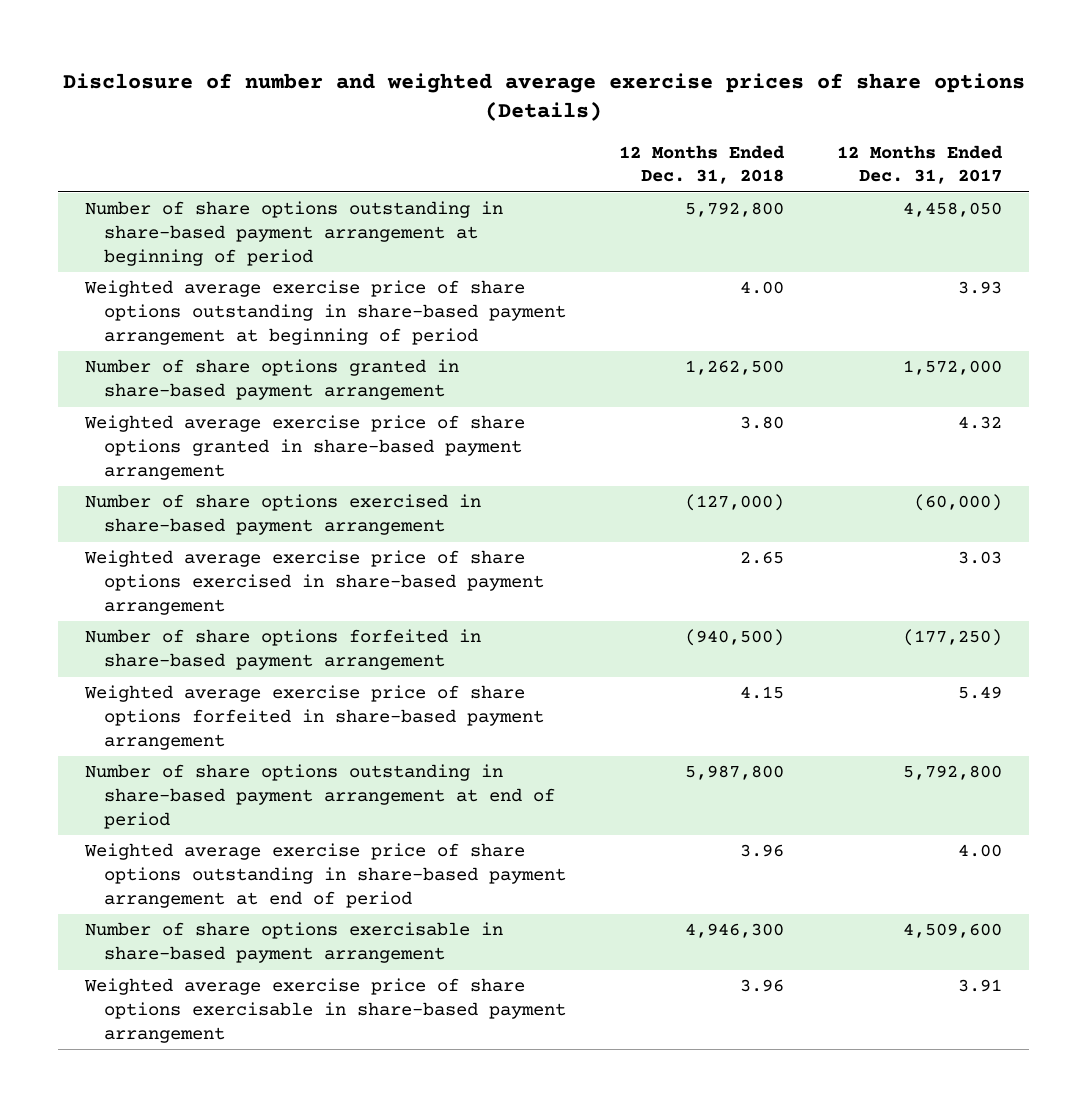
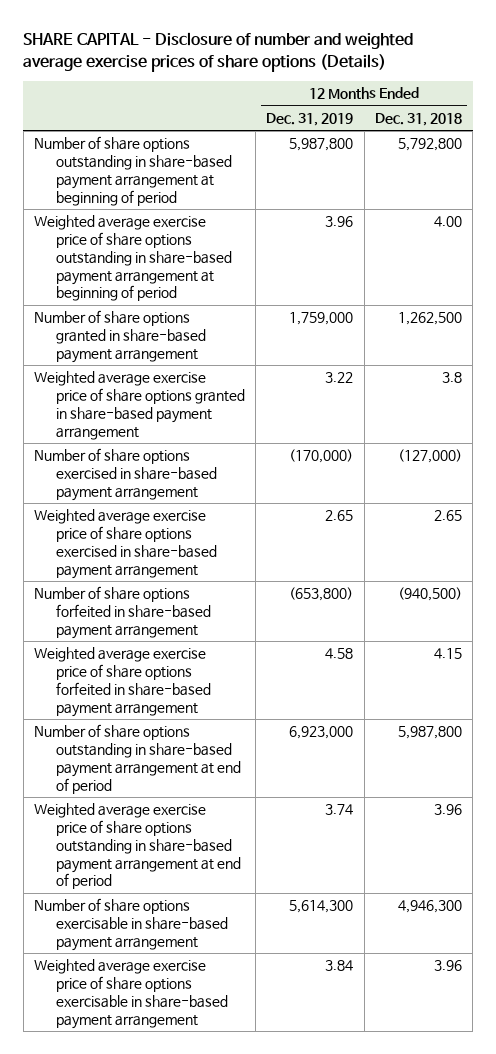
- Disclosure of number and weighted average exercise prices of share options (Details)
+ SHARE CAPITAL - Disclosure of number and weighted average exercise prices of share options (Details)
- | 12 Months Ended Dec. 31, 2018 | 12 Months Ended Dec. 31, 2017
+ | 12 Months Ended Dec. 31, 2019 | 12 Months Ended Dec. 31, 2018
- Weighted average exercise price of share options granted in share-based payment arrangement | 3.80 | 4.32
+ Weighted average exercise price of share options granted in share-based payment arrangement | 3.22 | 3.8

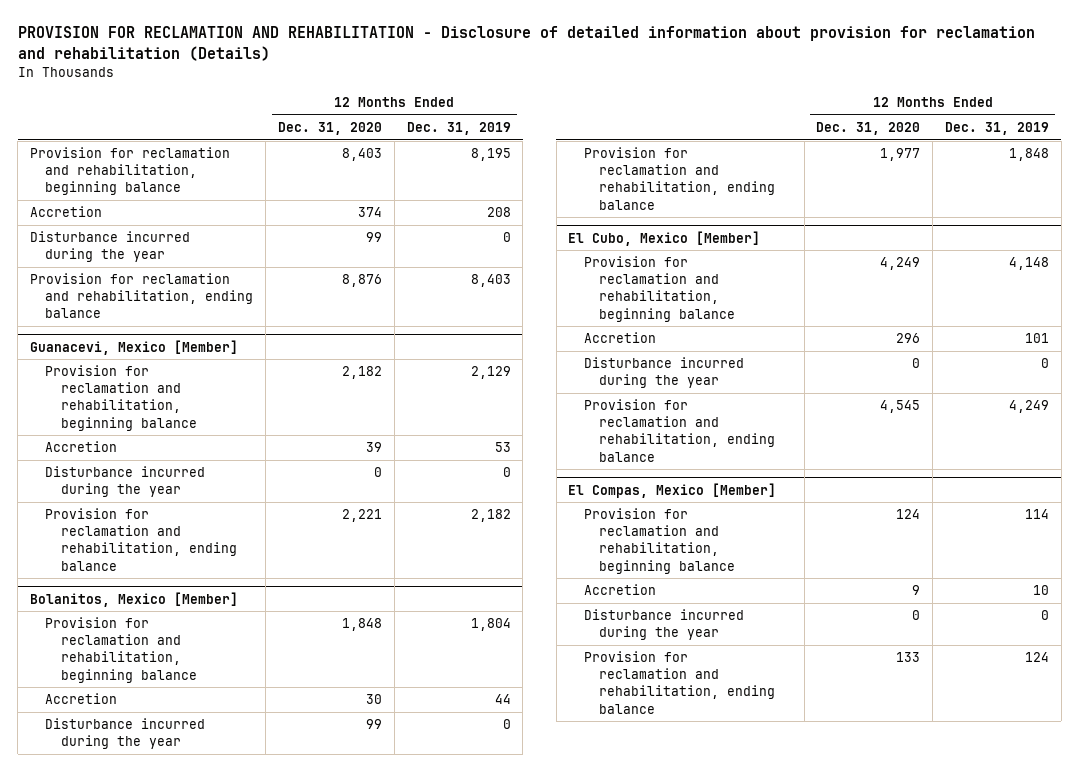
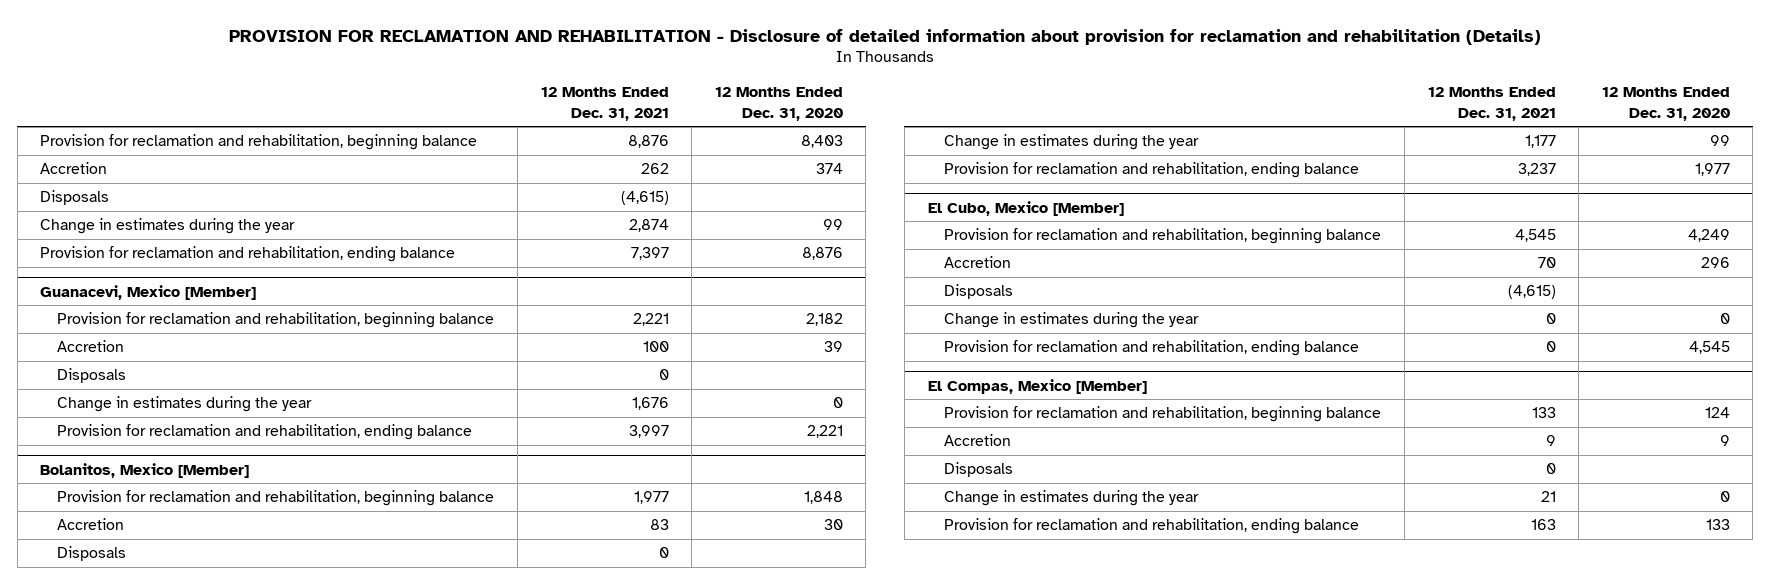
- | 12 Months Ended Dec. 31, 2020 | 12 Months Ended Dec. 31, 2019
+ | 12 Months Ended Dec. 31, 2021 | 12 Months Ended Dec. 31, 2020
- Disturbance incurred during the year | 99 | 0
+ Disposals | (4,615) |
+ Change in estimates during the year | 2,874 | 99
@ Guanacevi, Mexico [Member]
- Disturbance incurred during the year | 0 | 0
+ Disposals | 0 |
+ Change in estimates during the year | 1,676 | 0
@ Bolanitos, Mexico [Member]
- Disturbance incurred during the year | 99 | 0
+ Disposals | 0 |
+ Change in estimates during the year | 1,177 | 99
@ El Cubo, Mexico [Member]
- Disturbance incurred during the year | 0 | 0
+ Disposals | (4,615) |
+ Change in estimates during the year | 0 | 0
@ El Compas, Mexico [Member]
- Disturbance incurred during the year | 0 | 0
+ Disposals | 0 |
+ Change in estimates during the year | 21 | 0

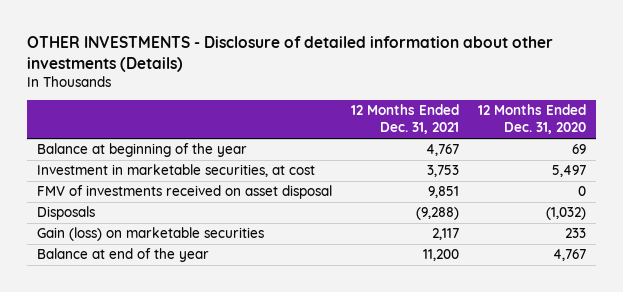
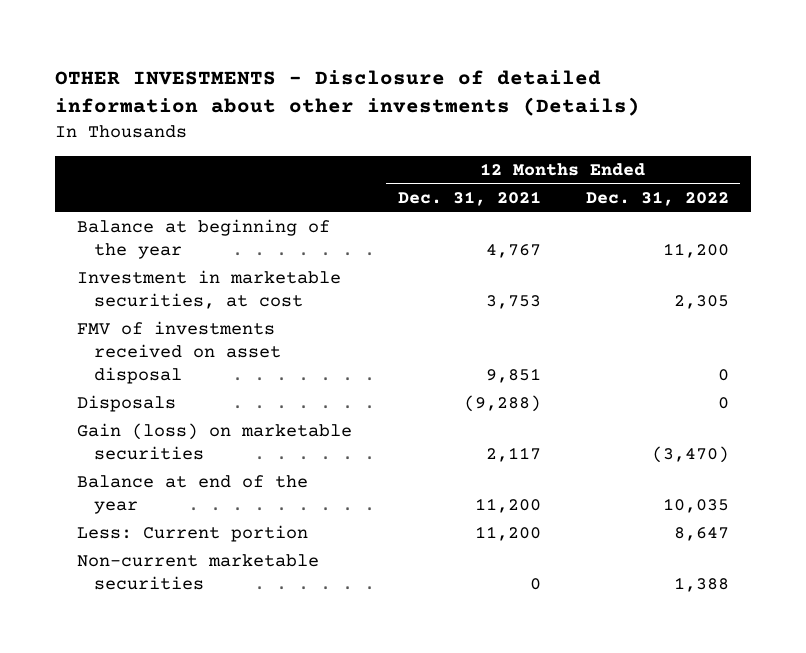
- | 12 Months Ended Dec. 31, 2021 | 12 Months Ended Dec. 31, 2020
+ | 12 Months Ended Dec. 31, 2021 | 12 Months Ended Dec. 31, 2022
+ Less: Current portion | 11,200 | 8,647
+ Non-current marketable securities | 0 | 1,388

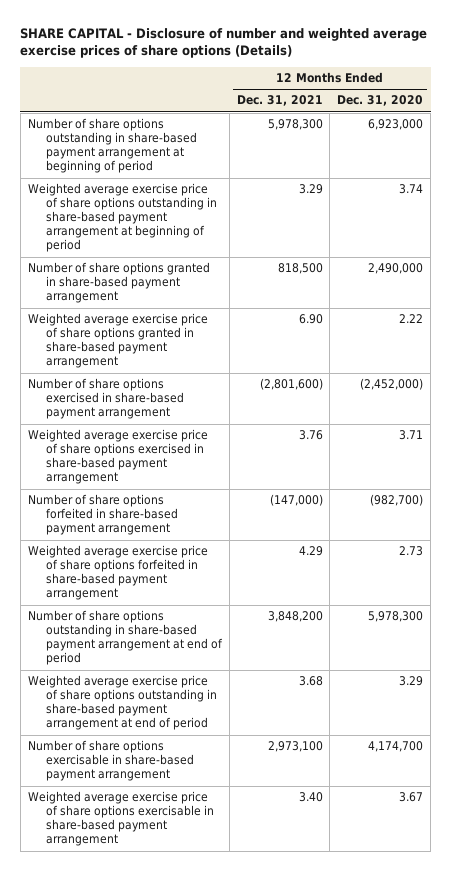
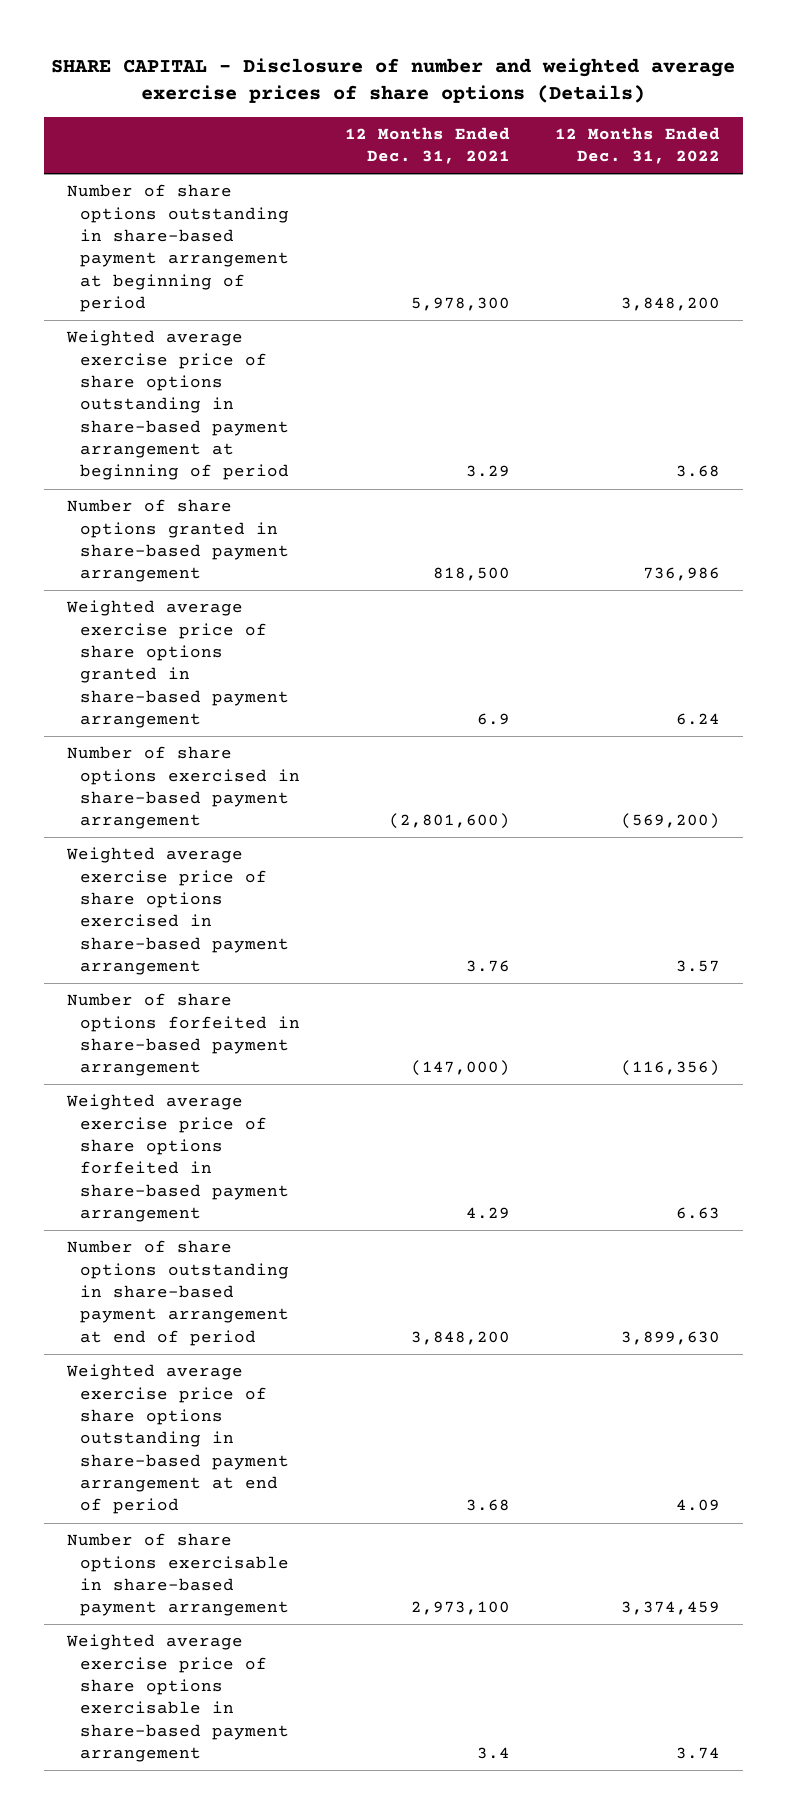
- | 12 Months Ended Dec. 31, 2021 | 12 Months Ended Dec. 31, 2020
+ | 12 Months Ended Dec. 31, 2021 | 12 Months Ended Dec. 31, 2022
- Weighted average exercise price of share options granted in share-based payment arrangement | 6.90 | 2.22
+ Weighted average exercise price of share options granted in share-based payment arrangement | 6.9 | 6.24
- Weighted average exercise price of share options exercisable in share-based payment arrangement | 3.40 | 3.67
+ Weighted average exercise price of share options exercisable in share-based payment arrangement | 3.4 | 3.74

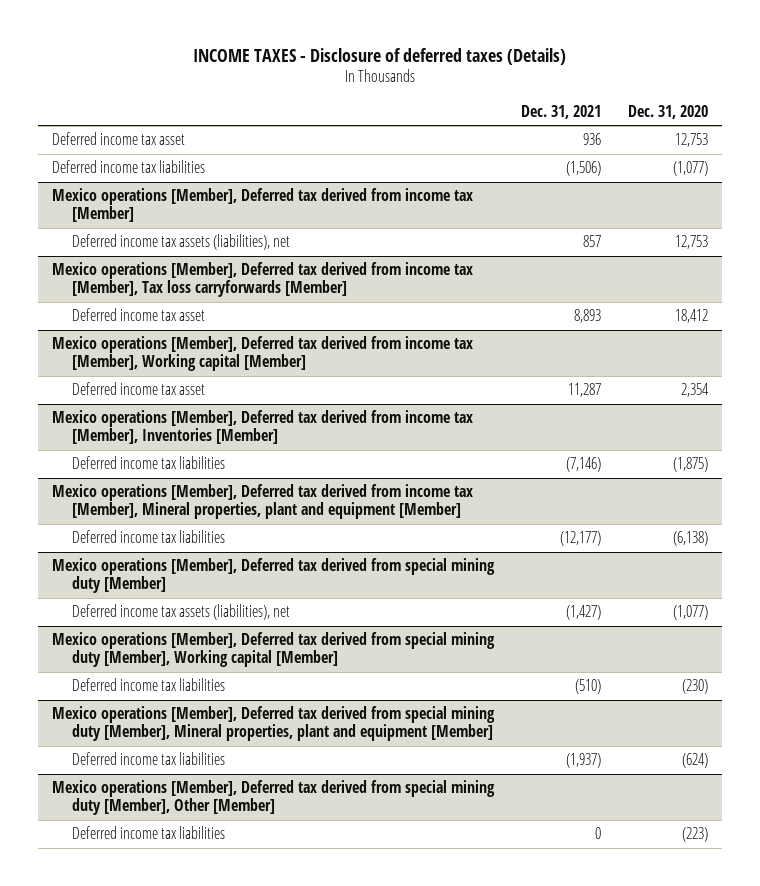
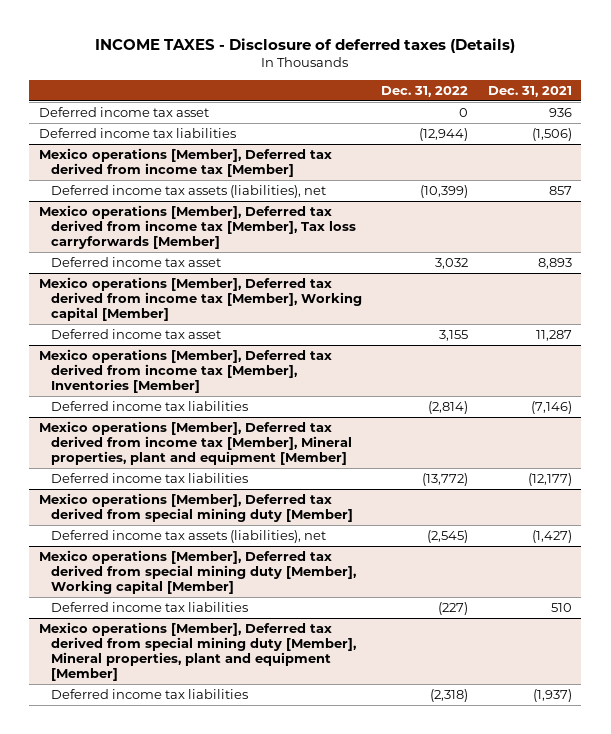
- | Dec. 31, 2021 | Dec. 31, 2020
+ | Dec. 31, 2022 | Dec. 31, 2021
@ Mexico operations [Member], Deferred tax derived from special mining duty [Member], Working capital [Member]
- Deferred income tax liabilities | (510) | (230)
+ Deferred income tax liabilities | (227) | 510
- Mexico operations [Member], Deferred tax derived from special mining duty [Member], Other [Member]
- Deferred income tax liabilities | 0 | (223)

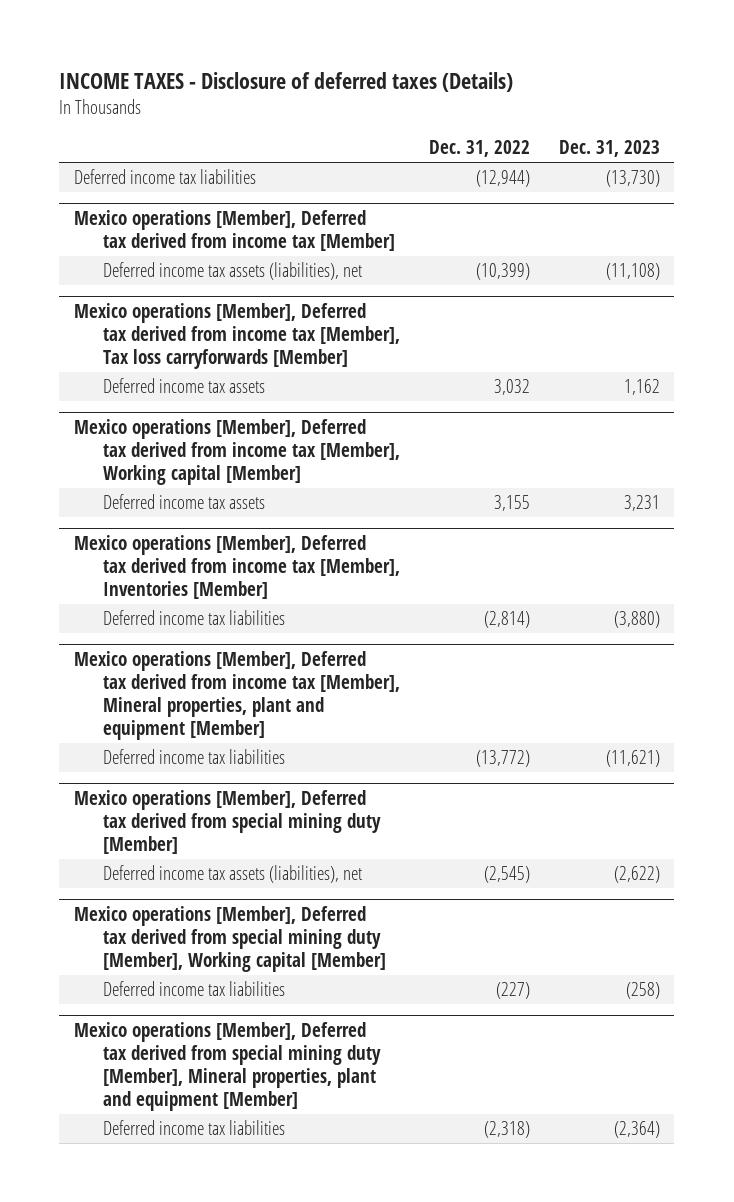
- | Dec. 31, 2022 | Dec. 31, 2021
+ | Dec. 31, 2022 | Dec. 31, 2023
- Deferred income tax asset | 0 | 936
@ Mexico operations [Member], Deferred tax derived from income tax [Member], Tax loss carryforwards [Member]
- Deferred income tax asset | 3,032 | 8,893
+ Deferred income tax assets | 3,032 | 1,162
@ Mexico operations [Member], Deferred tax derived from income tax [Member], Working capital [Member]
- Deferred income tax asset | 3,155 | 11,287
+ Deferred income tax assets | 3,155 | 3,231

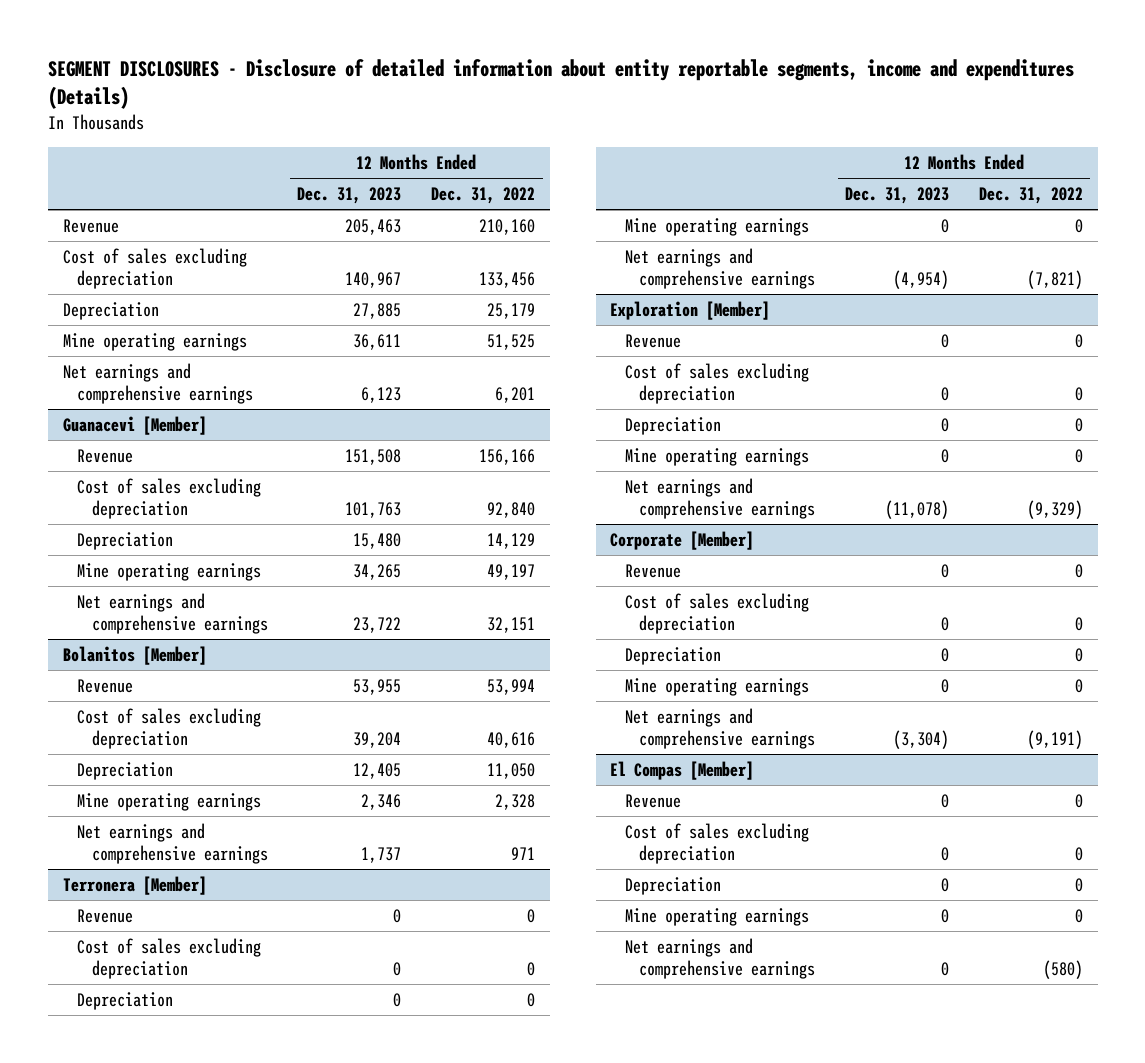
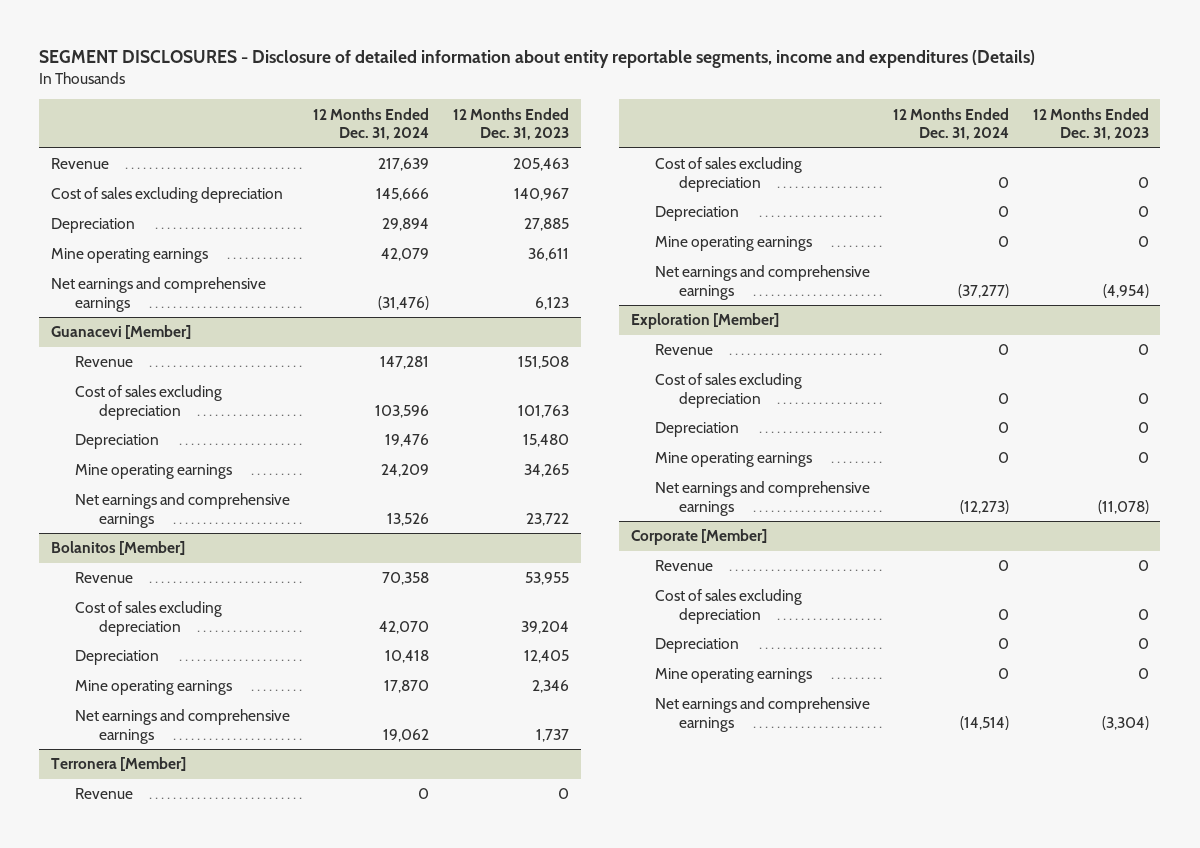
- | 12 Months Ended Dec. 31, 2023 | 12 Months Ended Dec. 31, 2022
+ | 12 Months Ended Dec. 31, 2024 | 12 Months Ended Dec. 31, 2023
- El Compas [Member]
- Revenue | 0 | 0
- Cost of sales excluding depreciation | 0 | 0
- Depreciation | 0 | 0
- Mine operating earnings | 0 | 0
- Net earnings and comprehensive earnings | 0 | (580)

